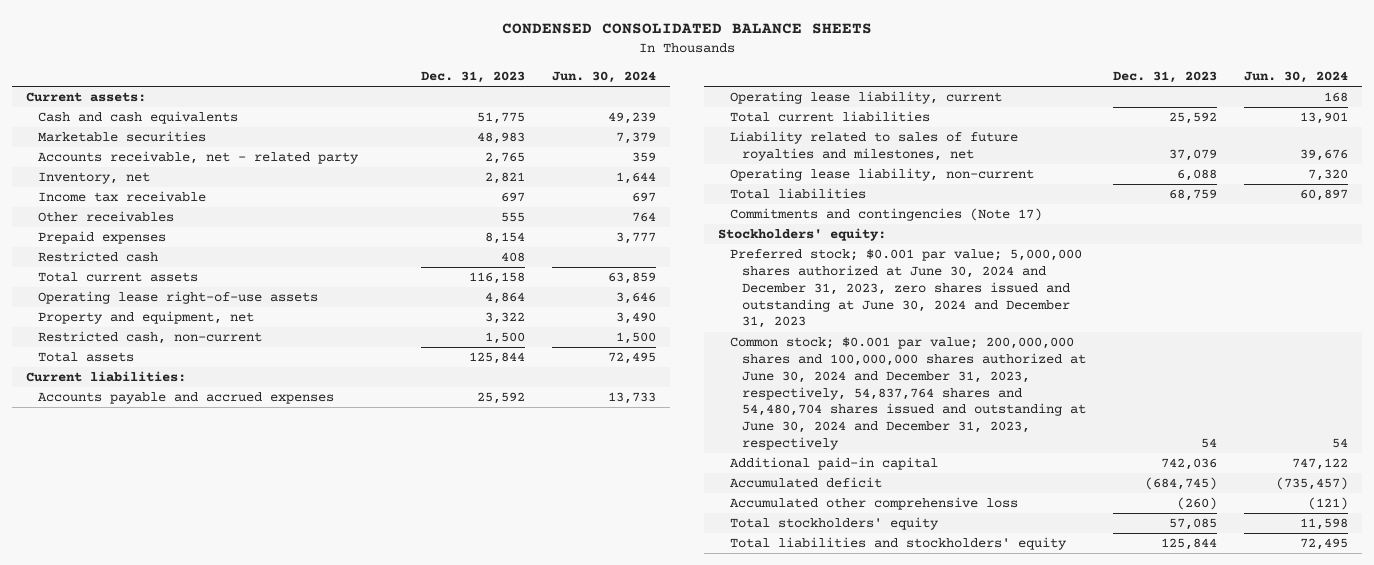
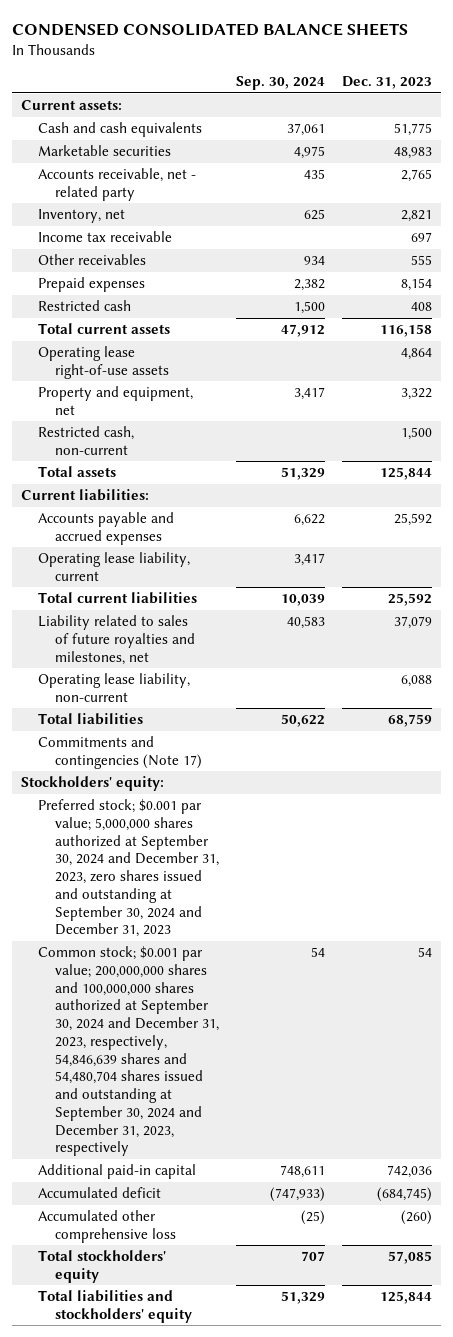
- | Dec. 31, 2023 | Jun. 30, 2024
+ | Sep. 30, 2024 | Dec. 31, 2023
- Preferred stock; $0.001 par value; 5,000,000 shares authorized at June 30, 2024 and December 31, 2023, zero shares issued and outstanding at June 30, 2024 and December 31, 2023
- Common stock; $0.001 par value; 200,000,000 shares and 100,000,000 shares authorized at June 30, 2024 and December 31, 2023, respectively, 54,837,764 shares and 54,480,704 shares issued and outstanding at June 30, 2024 and December 31, 2023, respectively | 54 | 54
+ Preferred stock; $0.001 par value; 5,000,000 shares authorized at September 30, 2024 and December 31, 2023, zero shares issued and outstanding at September 30, 2024 and December 31, 2023
+ Common stock; $0.001 par value; 200,000,000 shares and 100,000,000 shares authorized at September 30, 2024 and December 31, 2023, respectively, 54,846,639 shares and 54,480,704 shares issued and outstanding at September 30, 2024 and December 31, 2023, respectively | 54 | 54

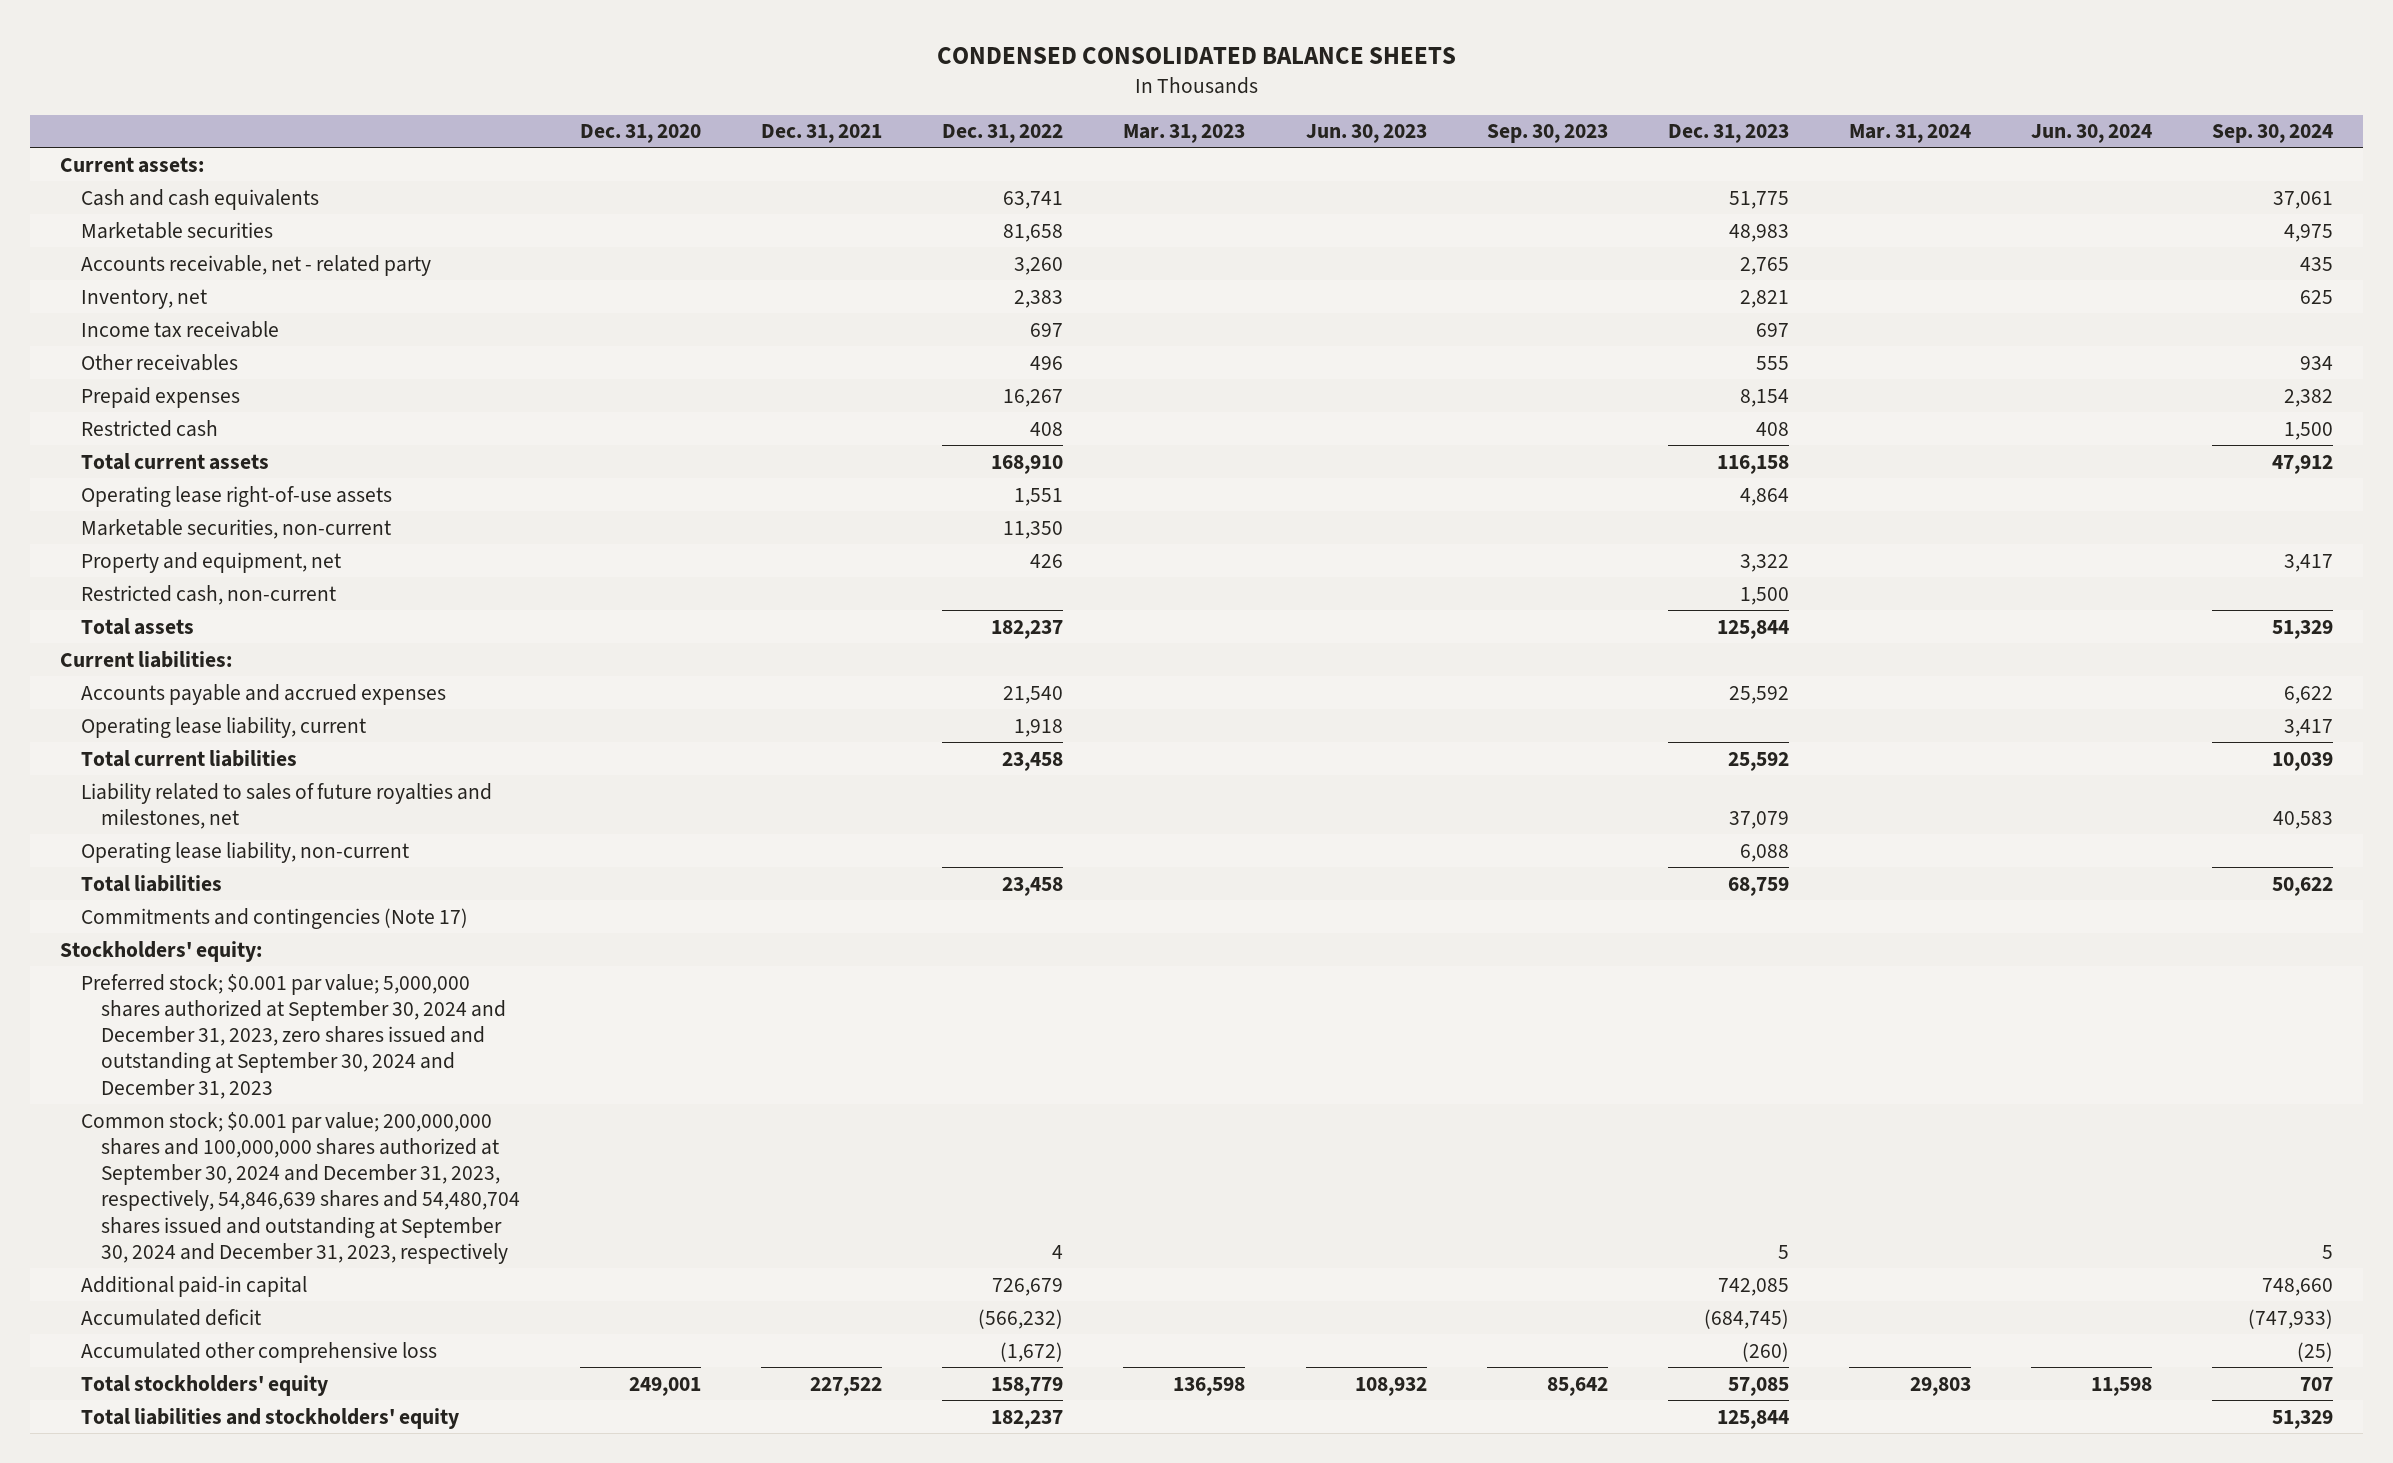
- | Sep. 30, 2024 | Dec. 31, 2023
+ | Dec. 31, 2020 | Dec. 31, 2021 | Dec. 31, 2022 | Mar. 31, 2023 | Jun. 30, 2023 | Sep. 30, 2023 | Dec. 31, 2023 | Mar. 31, 2024 | Jun. 30, 2024 | Sep. 30, 2024
+ Marketable securities, non-current | | | 11,350 | | | | | | |
- Common stock; $0.001 par value; 200,000,000 shares and 100,000,000 shares authorized at September 30, 2024 and December 31, 2023, respectively, 54,846,639 shares and 54,480,704 shares issued and outstanding at September 30, 2024 and December 31, 2023, respectively | 54 | 54
- Additional paid-in capital | 748,611 | 742,036
+ Common stock; $0.001 par value; 200,000,000 shares and 100,000,000 shares authorized at September 30, 2024 and December 31, 2023, respectively, 54,846,639 shares and 54,480,704 shares issued and outstanding at September 30, 2024 and December 31, 2023, respectively | | | 4 | | | | 5 | | | 5
+ Additional paid-in capital | | | 726,679 | | | | 742,085 | | | 748,660

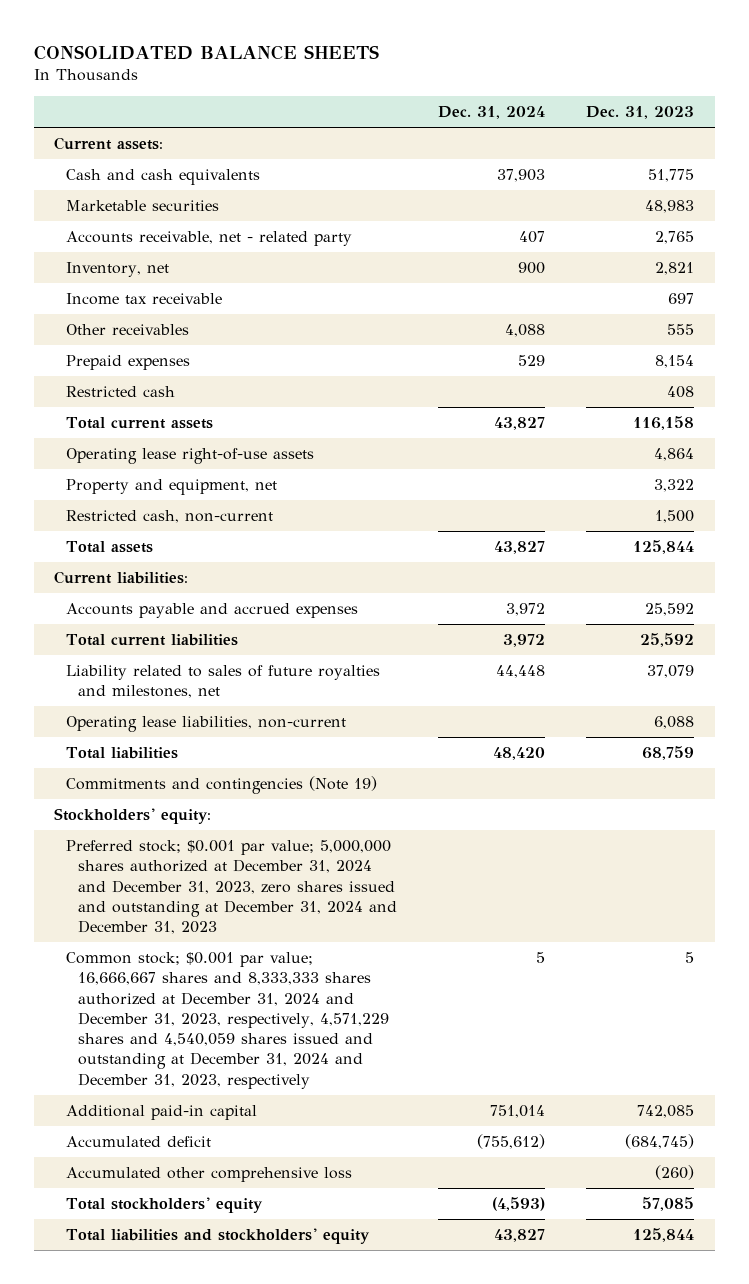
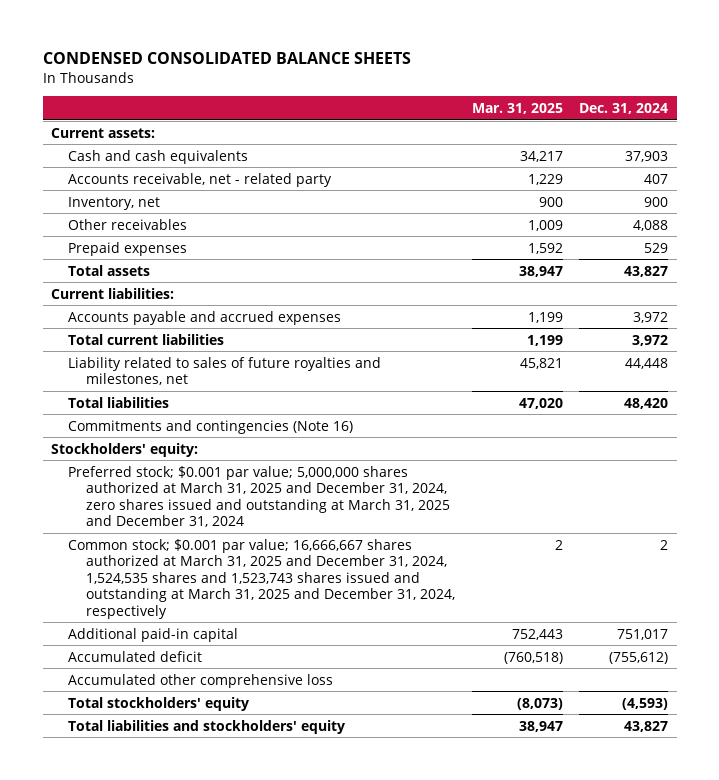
- CONSOLIDATED BALANCE SHEETS
+ CONDENSED CONSOLIDATED BALANCE SHEETS
- | Dec. 31, 2024 | Dec. 31, 2023
+ | Mar. 31, 2025 | Dec. 31, 2024
- Marketable securities | | 48,983
- Income tax receivable | | 697
- Restricted cash | | 408
- Total current assets | 43,827 | 116,158
- Operating lease right-of-use assets | | 4,864
- Property and equipment, net | | 3,322
- Restricted cash, non-current | | 1,500
- Operating lease liabilities, non-current | | 6,088
- Commitments and contingencies (Note 19)
+ Commitments and contingencies (Note 16)
- Preferred stock; $0.001 par value; 5,000,000 shares authorized at December 31, 2024 and December 31, 2023, zero shares issued and outstanding at December 31, 2024 and December 31, 2023
- Common stock; $0.001 par value; 16,666,667 shares and 8,333,333 shares authorized at December 31, 2024 and December 31, 2023, respectively, 4,571,229 shares and 4,540,059 shares issued and outstanding at December 31, 2024 and December 31, 2023, respectively | 5 | 5
- Additional paid-in capital | 751,014 | 742,085
+ Preferred stock; $0.001 par value; 5,000,000 shares authorized at March 31, 2025 and December 31, 2024, zero shares issued and outstanding at March 31, 2025 and December 31, 2024
+ Common stock; $0.001 par value; 16,666,667 shares authorized at March 31, 2025 and December 31, 2024, 1,524,535 shares and 1,523,743 shares issued and outstanding at March 31, 2025 and December 31, 2024, respectively | 2 | 2
+ Additional paid-in capital | 752,443 | 751,017

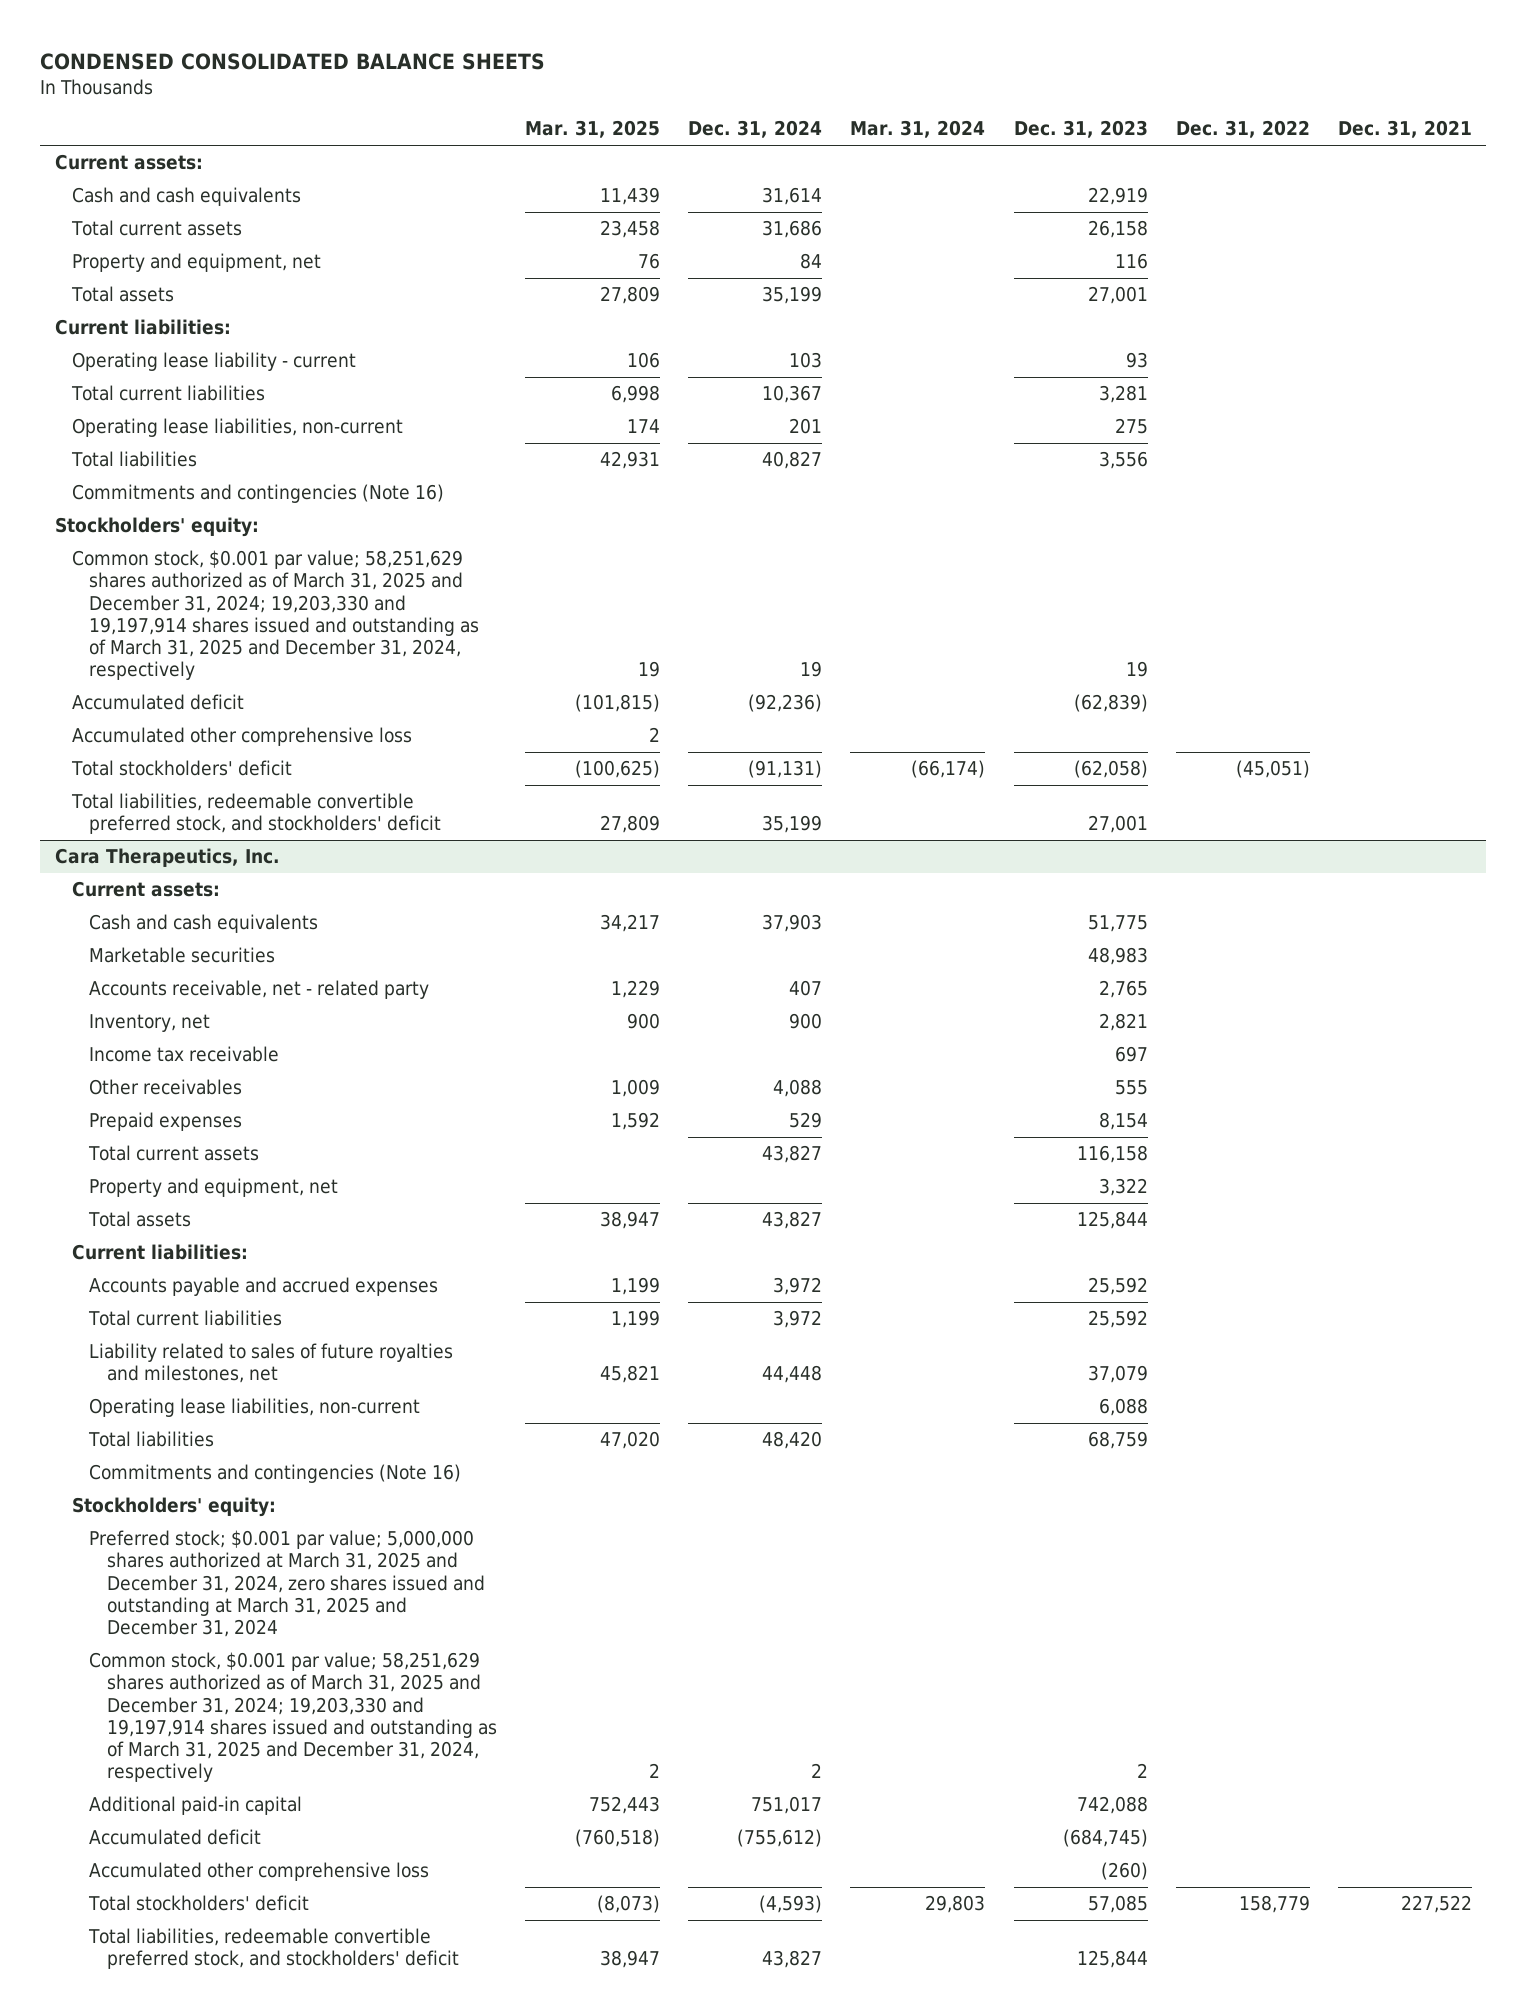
- | Mar. 31, 2025 | Dec. 31, 2024
+ | Mar. 31, 2025 | Dec. 31, 2024 | Mar. 31, 2024 | Dec. 31, 2023 | Dec. 31, 2022 | Dec. 31, 2021
+ Cash and cash equivalents | 11,439 | 31,614 | | 22,919 | |
+ Total current assets | 23,458 | 31,686 | | 26,158 | |
+ Property and equipment, net | 76 | 84 | | 116 | |
+ Total assets | 27,809 | 35,199 | | 27,001 | |
+ Current liabilities:
+ Operating lease liability - current | 106 | 103 | | 93 | |
+ Total current liabilities | 6,998 | 10,367 | | 3,281 | |
+ Operating lease liabilities, non-current | 174 | 201 | | 275 | |
+ Total liabilities | 42,931 | 40,827 | | 3,556 | |
+ Commitments and contingencies (Note 16)
+ Stockholders' equity:
+ Common stock, $0.001 par value; 58,251,629 shares authorized as of March 31, 2025 and December 31, 2024; 19,203,330 and 19,197,914 shares issued and outstanding as of March 31, 2025 and December 31, 2024, respectively | 19 | 19 | | 19 | |
+ Accumulated deficit | (101,815) | (92,236) | | (62,839) | |
+ Accumulated other comprehensive loss | 2 | | | | |
+ Total stockholders' deficit | (100,625) | (91,131) | (66,174) | (62,058) | (45,051) |
+ Total liabilities, redeemable convertible preferred stock, and stockholders' deficit | 27,809 | 35,199 | | 27,001 | |
+ Cara Therapeutics, Inc.
+ Current assets:
+ Marketable securities | | | | 48,983 | |
+ Income tax receivable | | | | 697 | |
+ Total current assets | | 43,827 | | 116,158 | |
+ Property and equipment, net | | | | 3,322 | |
+ Operating lease liabilities, non-current | | | | 6,088 | |
- Common stock; $0.001 par value; 16,666,667 shares authorized at March 31, 2025 and December 31, 2024, 1,524,535 shares and 1,523,743 shares issued and outstanding at March 31, 2025 and December 31, 2024, respectively | 2 | 2
+ Common stock, $0.001 par value; 58,251,629 shares authorized as of March 31, 2025 and December 31, 2024; 19,203,330 and 19,197,914 shares issued and outstanding as of March 31, 2025 and December 31, 2024, respectively | 2 | 2 | | 2 | |
- Total stockholders' equity | (8,073) | (4,593)
- Total liabilities and stockholders' equity | 38,947 | 43,827
+ Total stockholders' deficit | (8,073) | (4,593) | 29,803 | 57,085 | 158,779 | 227,522
+ Total liabilities, redeemable convertible preferred stock, and stockholders' deficit | 38,947 | 43,827 | | 125,844 | |

